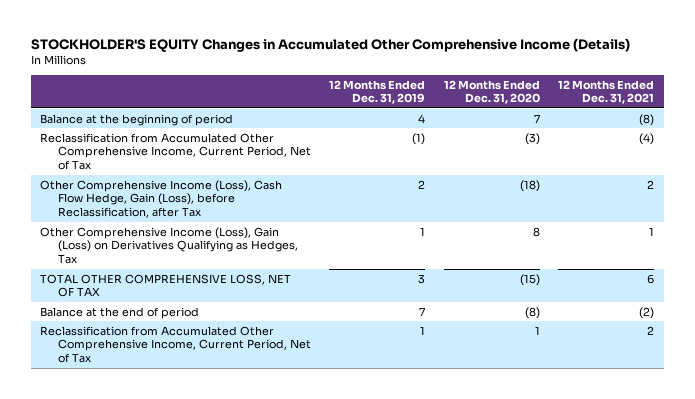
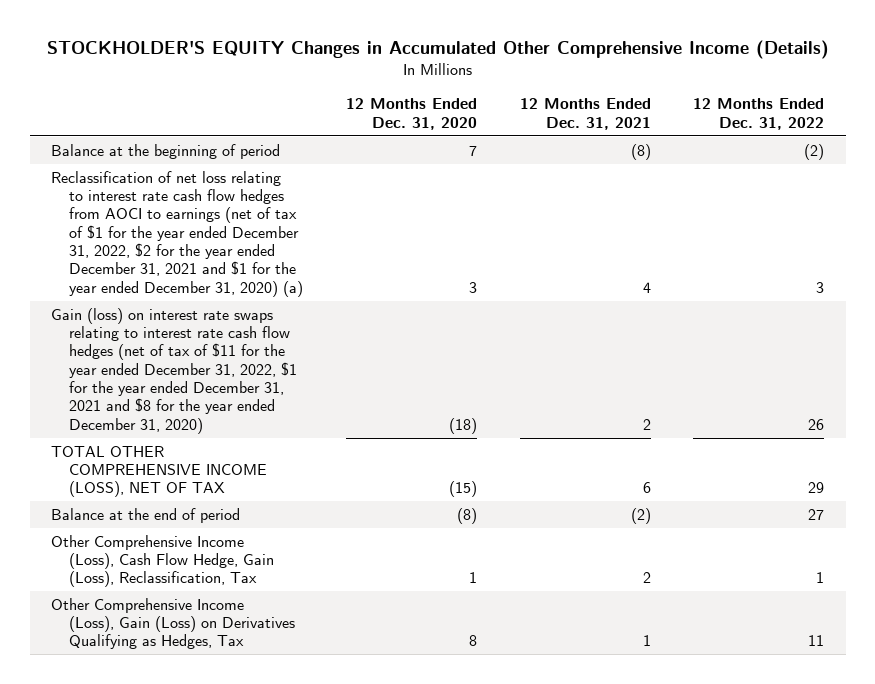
- | 12 Months Ended Dec. 31, 2019 | 12 Months Ended Dec. 31, 2020 | 12 Months Ended Dec. 31, 2021
+ | 12 Months Ended Dec. 31, 2020 | 12 Months Ended Dec. 31, 2021 | 12 Months Ended Dec. 31, 2022
- Reclassification from Accumulated Other Comprehensive Income, Current Period, Net of Tax | (1) | (3) | (4)
- Other Comprehensive Income (Loss), Cash Flow Hedge, Gain (Loss), before Reclassification, after Tax | 2 | (18) | 2
- TOTAL OTHER COMPREHENSIVE LOSS, NET OF TAX | 3 | (15) | 6
+ Reclassification of net loss relating to interest rate cash flow hedges from AOCI to earnings (net of tax of $1 for the year ended December 31, 2022, $2 for the year ended December 31, 2021 and $1 for the year ended December 31, 2020) (a) | 3 | 4 | 3
+ Gain (loss) on interest rate swaps relating to interest rate cash flow hedges (net of tax of $11 for the year ended December 31, 2022, $1 for the year ended December 31, 2021 and $8 for the year ended December 31, 2020) | (18) | 2 | 26
+ TOTAL OTHER COMPREHENSIVE INCOME (LOSS), NET OF TAX | (15) | 6 | 29
- Reclassification from Accumulated Other Comprehensive Income, Current Period, Net of Tax | 1 | 1 | 2
+ Other Comprehensive Income (Loss), Cash Flow Hedge, Gain (Loss), Reclassification, Tax | 1 | 2 | 1
moved down: Other Comprehensive Income (Loss), Gain (Loss) on Derivatives Qualifying as Hedges, Tax | 8 | 1 | 11

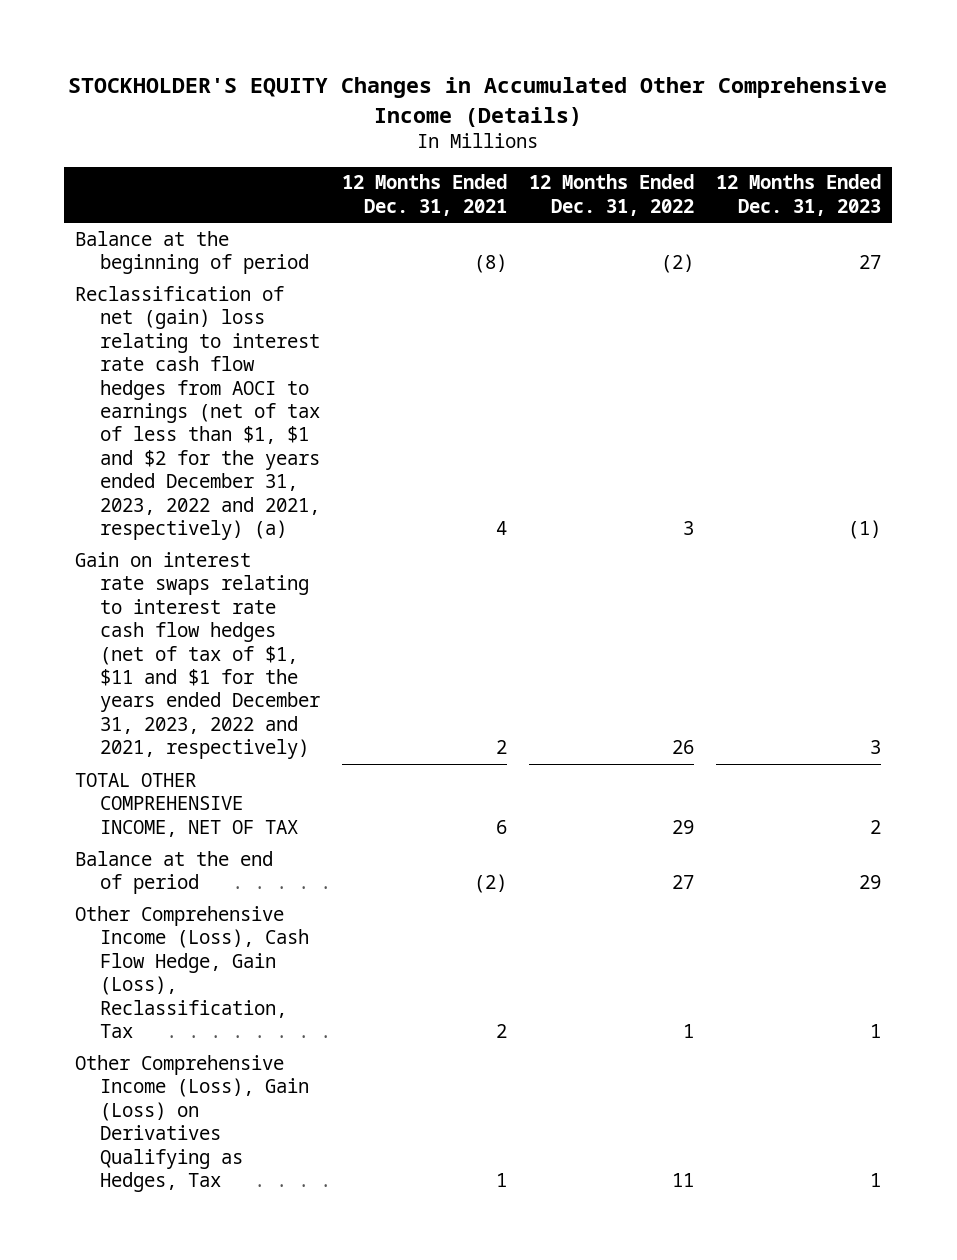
- | 12 Months Ended Dec. 31, 2020 | 12 Months Ended Dec. 31, 2021 | 12 Months Ended Dec. 31, 2022
+ | 12 Months Ended Dec. 31, 2021 | 12 Months Ended Dec. 31, 2022 | 12 Months Ended Dec. 31, 2023
- Reclassification of net loss relating to interest rate cash flow hedges from AOCI to earnings (net of tax of $1 for the year ended December 31, 2022, $2 for the year ended December 31, 2021 and $1 for the year ended December 31, 2020) (a) | 3 | 4 | 3
- Gain (loss) on interest rate swaps relating to interest rate cash flow hedges (net of tax of $11 for the year ended December 31, 2022, $1 for the year ended December 31, 2021 and $8 for the year ended December 31, 2020) | (18) | 2 | 26
- TOTAL OTHER COMPREHENSIVE INCOME (LOSS), NET OF TAX | (15) | 6 | 29
+ Reclassification of net (gain) loss relating to interest rate cash flow hedges from AOCI to earnings (net of tax of less than $1, $1 and $2 for the years ended December 31, 2023, 2022 and 2021, respectively) (a) | 4 | 3 | (1)
+ Gain on interest rate swaps relating to interest rate cash flow hedges (net of tax of $1, $11 and $1 for the years ended December 31, 2023, 2022 and 2021, respectively) | 2 | 26 | 3
+ TOTAL OTHER COMPREHENSIVE INCOME, NET OF TAX | 6 | 29 | 2

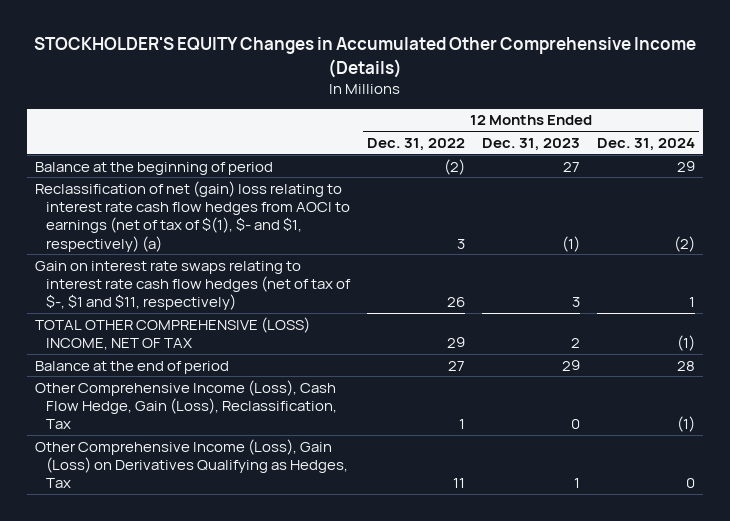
- | 12 Months Ended Dec. 31, 2021 | 12 Months Ended Dec. 31, 2022 | 12 Months Ended Dec. 31, 2023
+ | 12 Months Ended Dec. 31, 2022 | 12 Months Ended Dec. 31, 2023 | 12 Months Ended Dec. 31, 2024
- Reclassification of net (gain) loss relating to interest rate cash flow hedges from AOCI to earnings (net of tax of less than $1, $1 and $2 for the years ended December 31, 2023, 2022 and 2021, respectively) (a) | 4 | 3 | (1)
- Gain on interest rate swaps relating to interest rate cash flow hedges (net of tax of $1, $11 and $1 for the years ended December 31, 2023, 2022 and 2021, respectively) | 2 | 26 | 3
- TOTAL OTHER COMPREHENSIVE INCOME, NET OF TAX | 6 | 29 | 2
+ Reclassification of net (gain) loss relating to interest rate cash flow hedges from AOCI to earnings (net of tax of $(1), $- and $1, respectively) (a) | 3 | (1) | (2)
+ Gain on interest rate swaps relating to interest rate cash flow hedges (net of tax of $-, $1 and $11, respectively) | 26 | 3 | 1
+ TOTAL OTHER COMPREHENSIVE (LOSS) INCOME, NET OF TAX | 29 | 2 | (1)
- Other Comprehensive Income (Loss), Cash Flow Hedge, Gain (Loss), Reclassification, Tax | 2 | 1 | 1
+ Other Comprehensive Income (Loss), Cash Flow Hedge, Gain (Loss), Reclassification, Tax | 1 | 0 | (1)

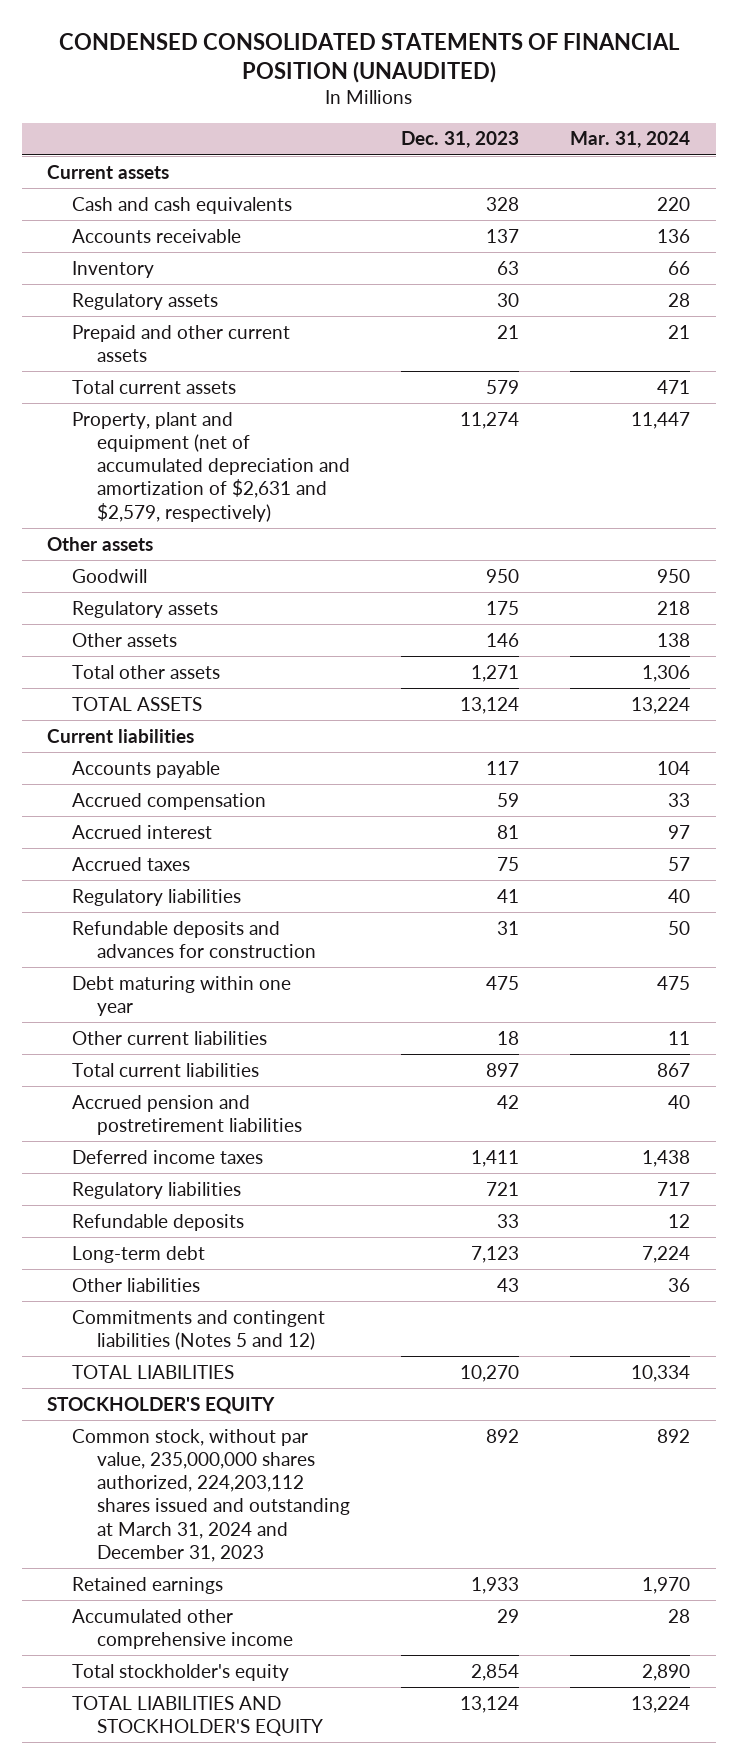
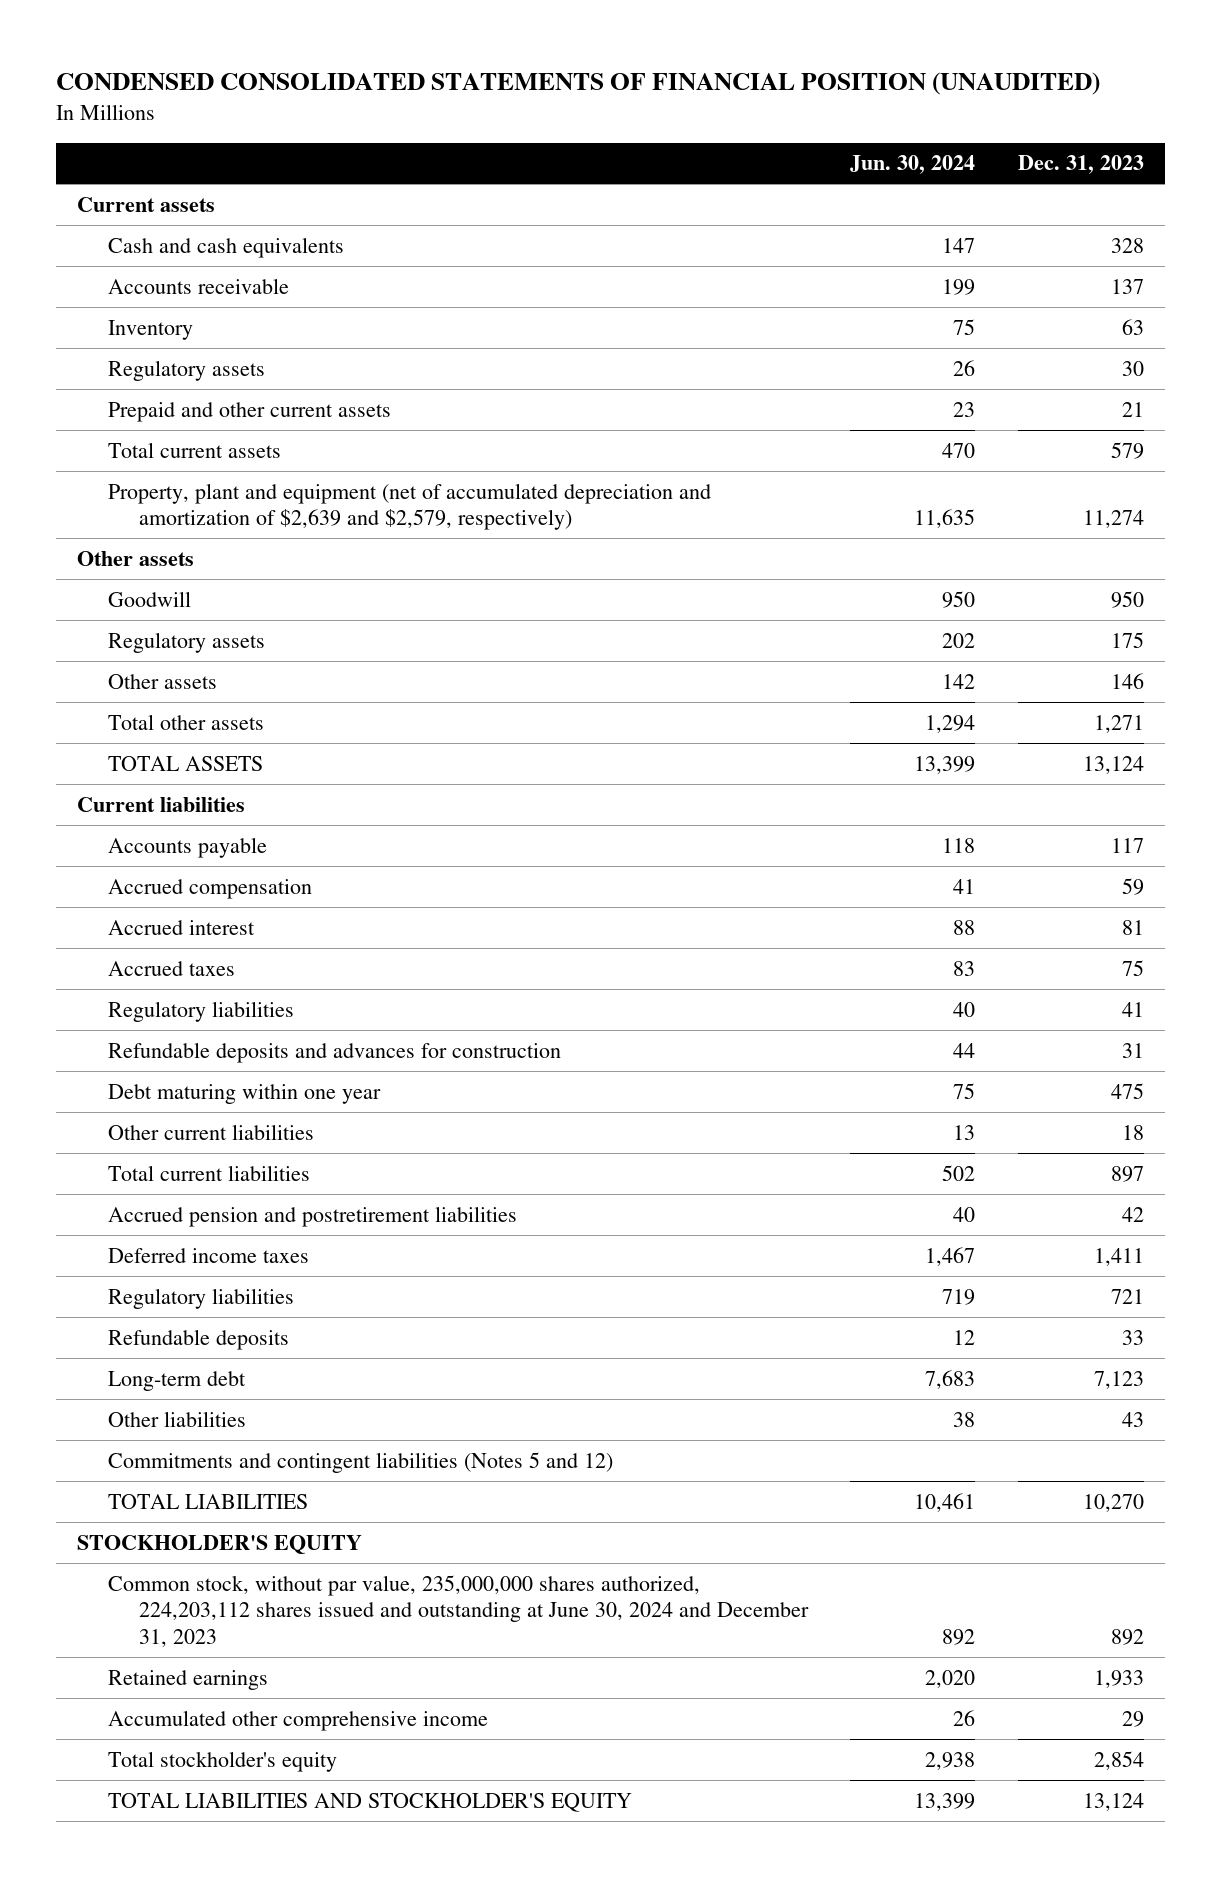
- | Dec. 31, 2023 | Mar. 31, 2024
+ | Jun. 30, 2024 | Dec. 31, 2023
- Property, plant and equipment (net of accumulated depreciation and amortization of $2,631 and $2,579, respectively) | 11,274 | 11,447
+ Property, plant and equipment (net of accumulated depreciation and amortization of $2,639 and $2,579, respectively) | 11,635 | 11,274
- Common stock, without par value, 235,000,000 shares authorized, 224,203,112 shares issued and outstanding at March 31, 2024 and December 31, 2023 | 892 | 892
+ Common stock, without par value, 235,000,000 shares authorized, 224,203,112 shares issued and outstanding at June 30, 2024 and December 31, 2023 | 892 | 892

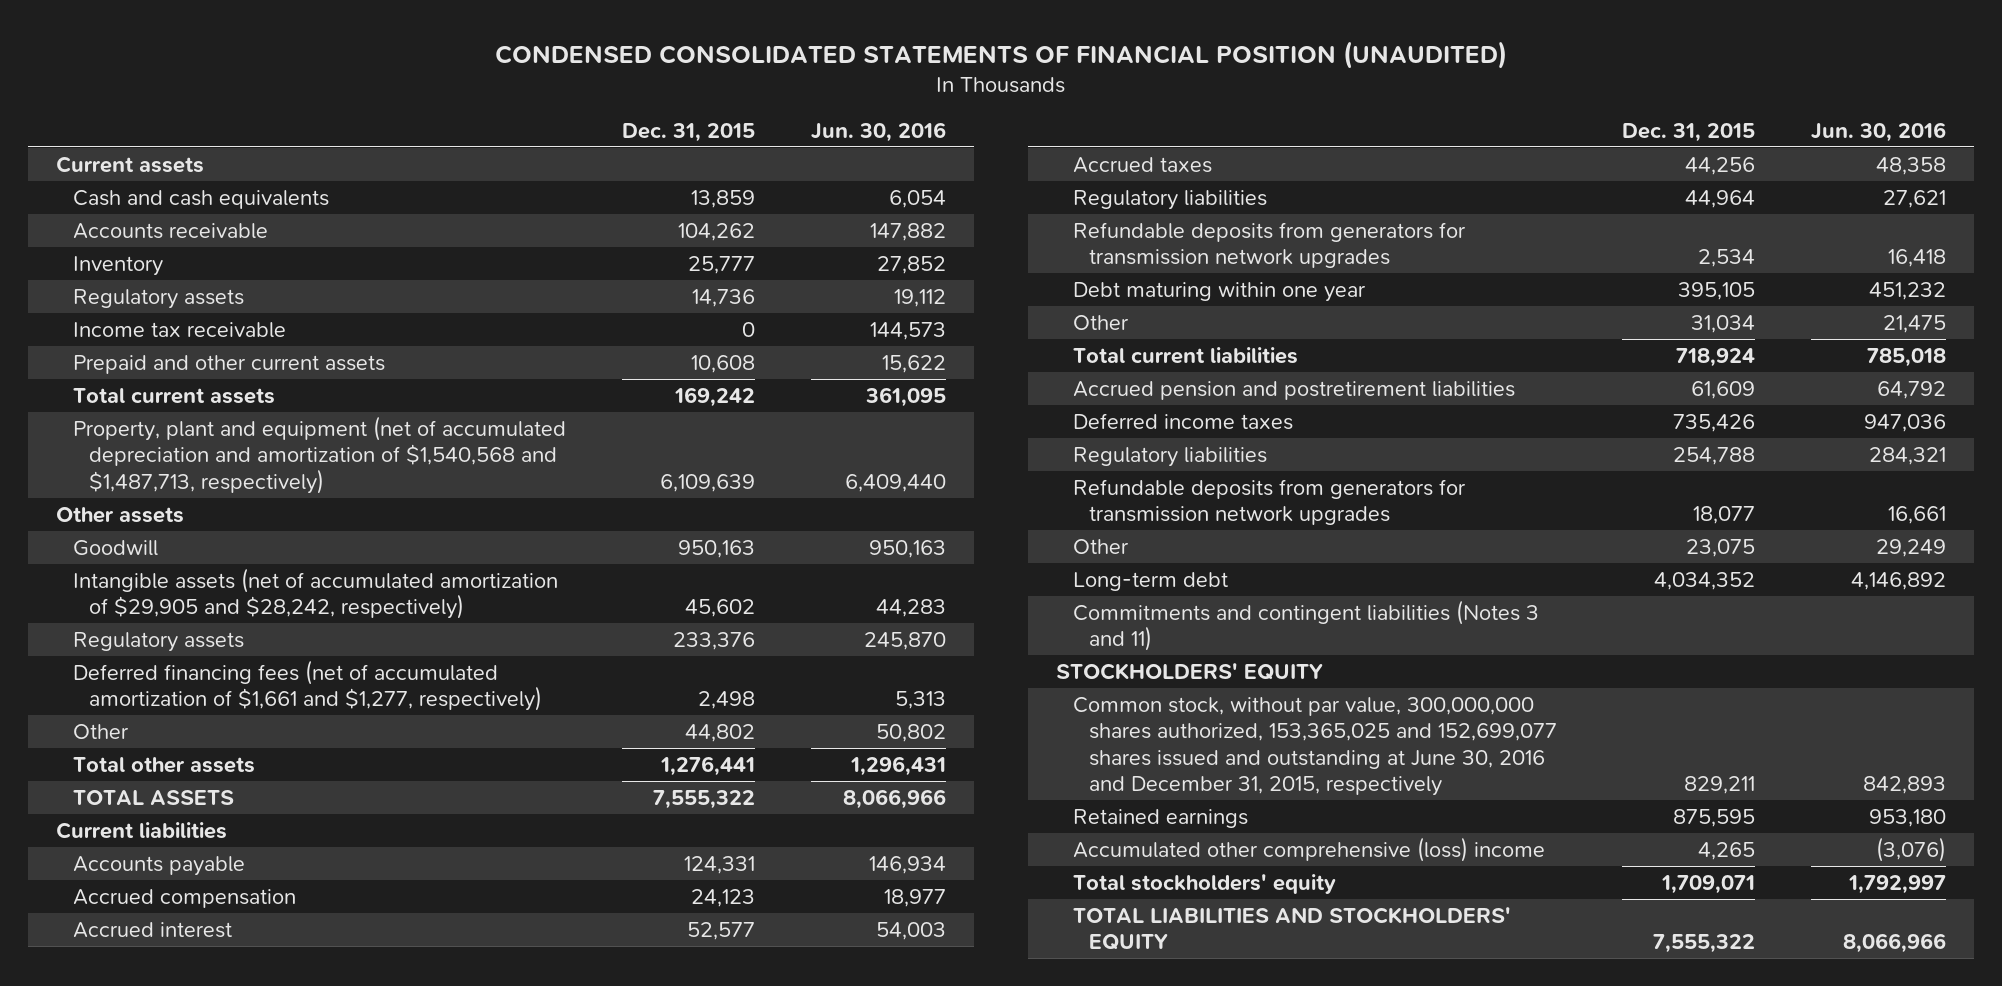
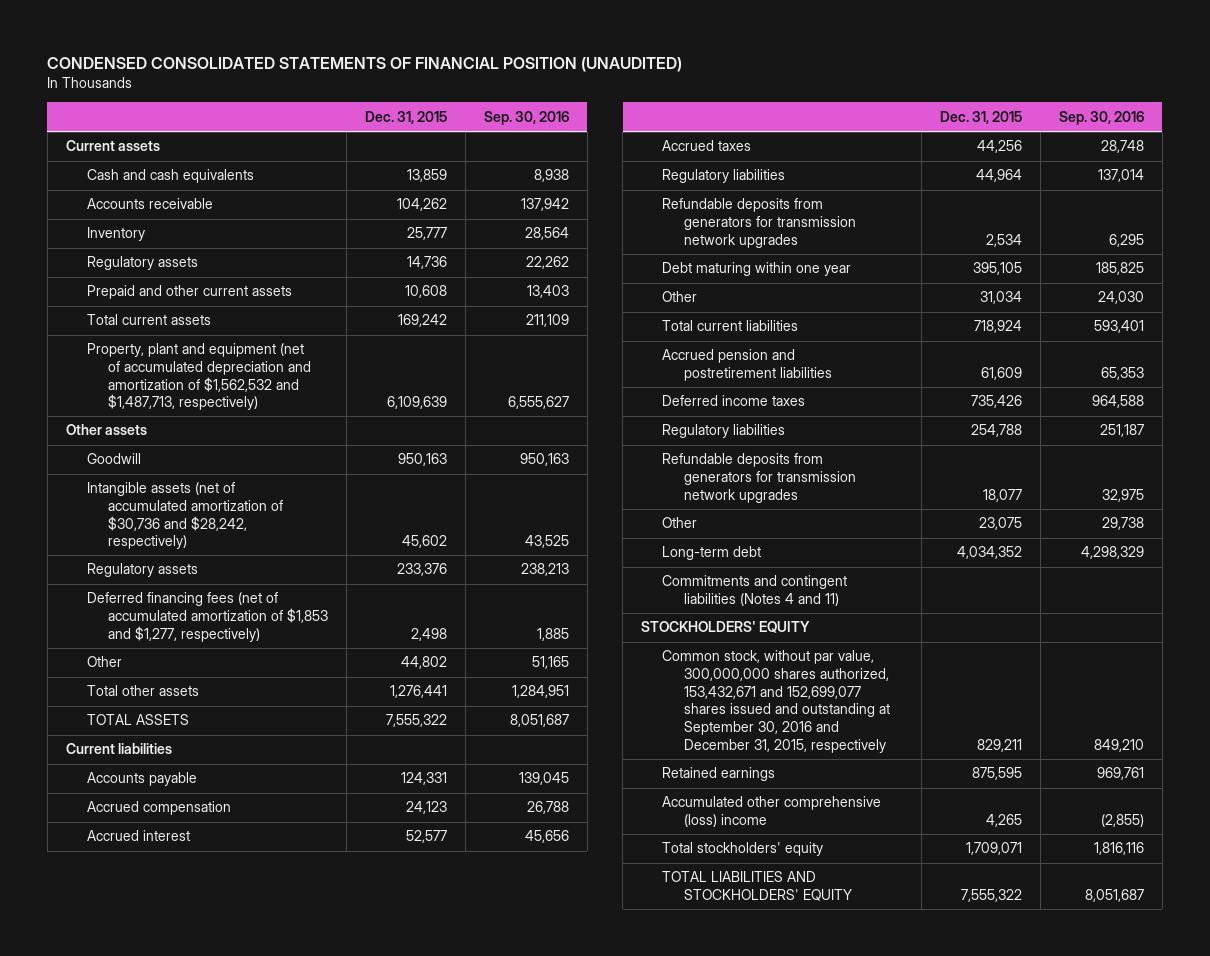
- | Dec. 31, 2015 | Jun. 30, 2016
+ | Dec. 31, 2015 | Sep. 30, 2016
- Income tax receivable | 0 | 144,573
- Property, plant and equipment (net of accumulated depreciation and amortization of $1,540,568 and $1,487,713, respectively) | 6,109,639 | 6,409,440
+ Property, plant and equipment (net of accumulated depreciation and amortization of $1,562,532 and $1,487,713, respectively) | 6,109,639 | 6,555,627
- Intangible assets (net of accumulated amortization of $29,905 and $28,242, respectively) | 45,602 | 44,283
+ Intangible assets (net of accumulated amortization of $30,736 and $28,242, respectively) | 45,602 | 43,525
- Deferred financing fees (net of accumulated amortization of $1,661 and $1,277, respectively) | 2,498 | 5,313
+ Deferred financing fees (net of accumulated amortization of $1,853 and $1,277, respectively) | 2,498 | 1,885
- Commitments and contingent liabilities (Notes 3 and 11)
+ Commitments and contingent liabilities (Notes 4 and 11)
- Common stock, without par value, 300,000,000 shares authorized, 153,365,025 and 152,699,077 shares issued and outstanding at June 30, 2016 and December 31, 2015, respectively | 829,211 | 842,893
+ Common stock, without par value, 300,000,000 shares authorized, 153,432,671 and 152,699,077 shares issued and outstanding at September 30, 2016 and December 31, 2015, respectively | 829,211 | 849,210

